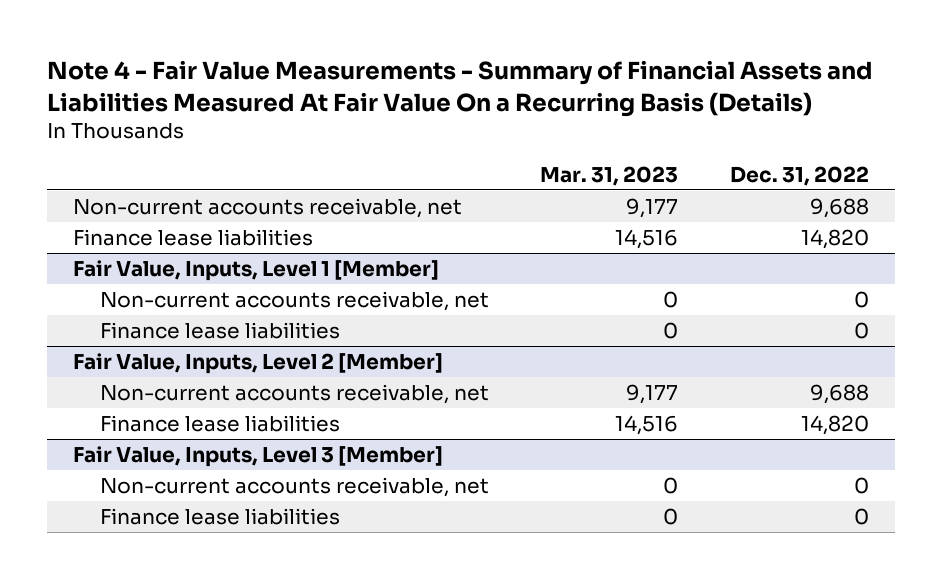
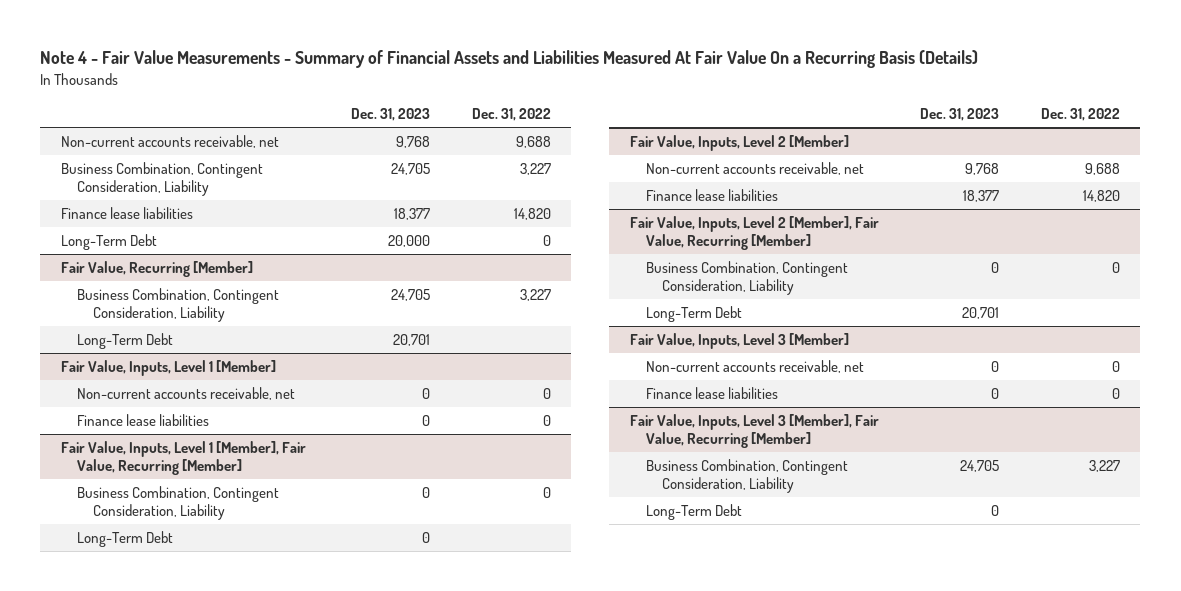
- | Mar. 31, 2023 | Dec. 31, 2022
+ | Dec. 31, 2023 | Dec. 31, 2022
+ Business Combination, Contingent Consideration, Liability | 24,705 | 3,227
+ Long-Term Debt | 20,000 | 0
+ Fair Value, Recurring [Member]
+ Business Combination, Contingent Consideration, Liability | 24,705 | 3,227
+ Long-Term Debt | 20,701 |
+ Fair Value, Inputs, Level 1 [Member], Fair Value, Recurring [Member]
+ Business Combination, Contingent Consideration, Liability | 0 | 0
+ Long-Term Debt | 0 |
+ Fair Value, Inputs, Level 2 [Member], Fair Value, Recurring [Member]
+ Business Combination, Contingent Consideration, Liability | 0 | 0
+ Long-Term Debt | 20,701 |
+ Fair Value, Inputs, Level 3 [Member], Fair Value, Recurring [Member]
+ Business Combination, Contingent Consideration, Liability | 24,705 | 3,227
+ Long-Term Debt | 0 |

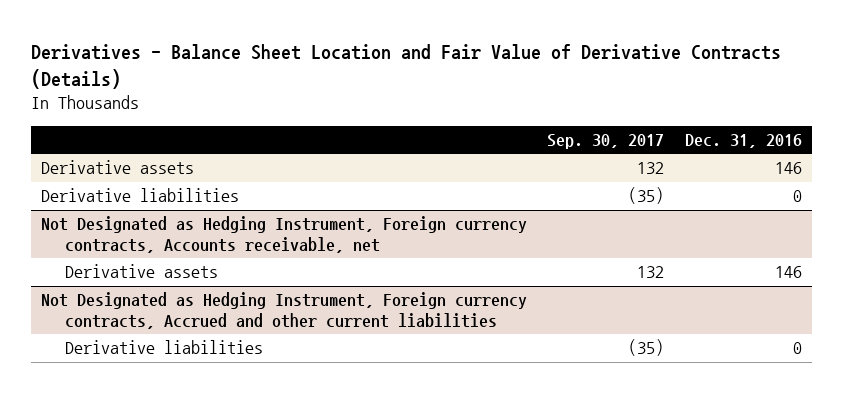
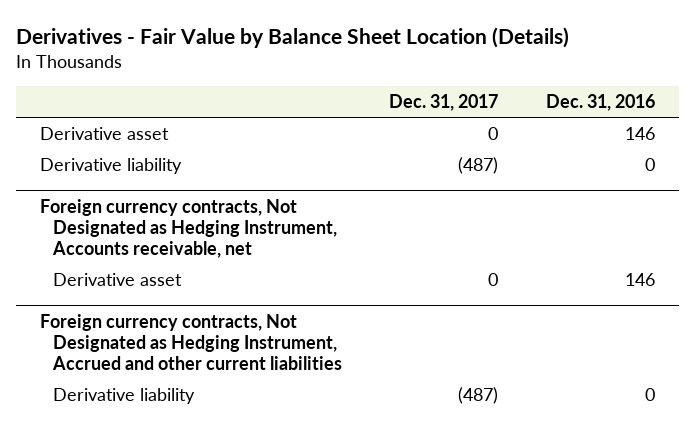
- Derivatives - Balance Sheet Location and Fair Value of Derivative Contracts (Details)
+ Derivatives - Fair Value by Balance Sheet Location (Details)
- | Sep. 30, 2017 | Dec. 31, 2016
+ | Dec. 31, 2017 | Dec. 31, 2016
- Derivative assets | 132 | 146
- Derivative liabilities | (35) | 0
- Not Designated as Hedging Instrument, Foreign currency contracts, Accounts receivable, net
- Derivative assets | 132 | 146
- Not Designated as Hedging Instrument, Foreign currency contracts, Accrued and other current liabilities
- Derivative liabilities | (35) | 0
+ Derivative asset | 0 | 146
+ Derivative liability | (487) | 0
+ Foreign currency contracts, Not Designated as Hedging Instrument, Accounts receivable, net
+ Derivative asset | 0 | 146
+ Foreign currency contracts, Not Designated as Hedging Instrument, Accrued and other current liabilities
+ Derivative liability | (487) | 0

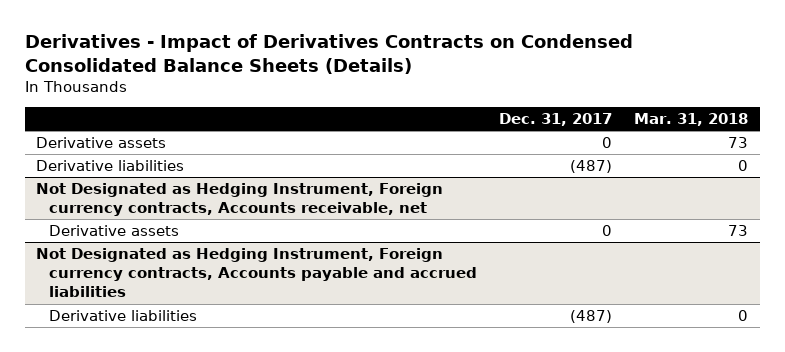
- Derivatives - Fair Value by Balance Sheet Location (Details)
+ Derivatives - Impact of Derivatives Contracts on Condensed Consolidated Balance Sheets (Details)
- | Dec. 31, 2017 | Dec. 31, 2016
+ | Dec. 31, 2017 | Mar. 31, 2018
- Derivative asset | 0 | 146
- Derivative liability | (487) | 0
- Foreign currency contracts, Not Designated as Hedging Instrument, Accounts receivable, net
- Derivative asset | 0 | 146
- Foreign currency contracts, Not Designated as Hedging Instrument, Accrued and other current liabilities
- Derivative liability | (487) | 0
+ Derivative assets | 0 | 73
+ Derivative liabilities | (487) | 0
+ Not Designated as Hedging Instrument, Foreign currency contracts, Accounts receivable, net
+ Derivative assets | 0 | 73
+ Not Designated as Hedging Instrument, Foreign currency contracts, Accounts payable and accrued liabilities
+ Derivative liabilities | (487) | 0

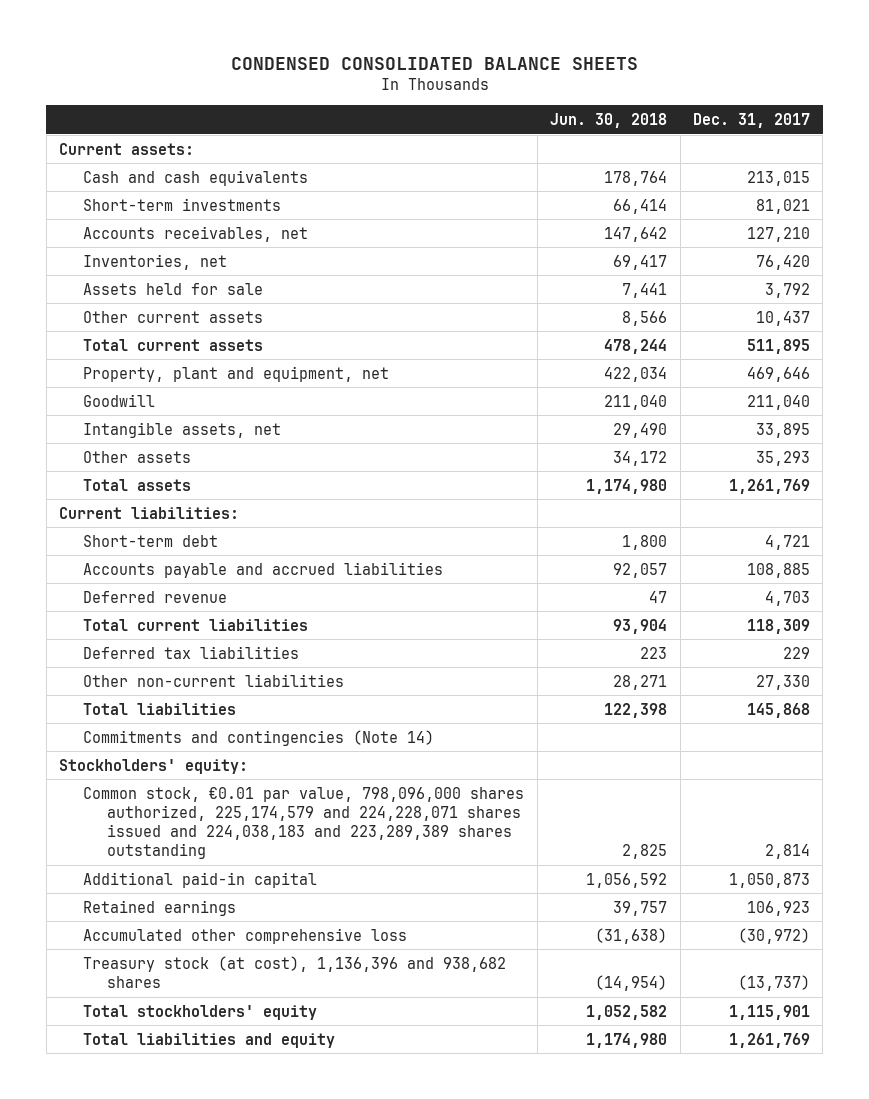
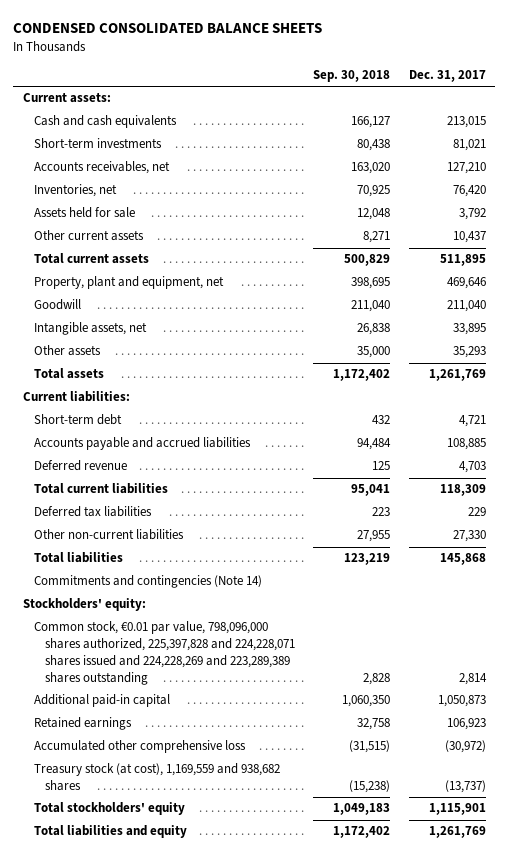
- | Jun. 30, 2018 | Dec. 31, 2017
+ | Sep. 30, 2018 | Dec. 31, 2017
- Common stock, €0.01 par value, 798,096,000 shares authorized, 225,174,579 and 224,228,071 shares issued and 224,038,183 and 223,289,389 shares outstanding | 2,825 | 2,814
+ Common stock, €0.01 par value, 798,096,000 shares authorized, 225,397,828 and 224,228,071 shares issued and 224,228,269 and 223,289,389 shares outstanding | 2,828 | 2,814
- Treasury stock (at cost), 1,136,396 and 938,682 shares | (14,954) | (13,737)
+ Treasury stock (at cost), 1,169,559 and 938,682 shares | (15,238) | (13,737)

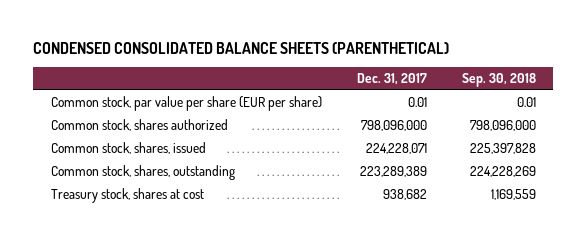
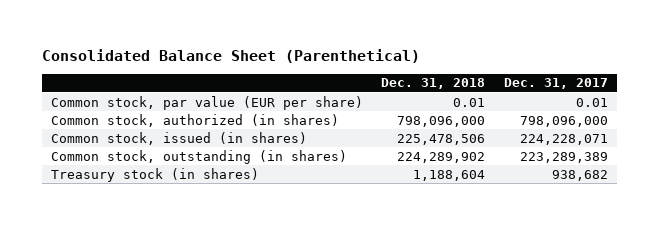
- CONDENSED CONSOLIDATED BALANCE SHEETS (PARENTHETICAL)
+ Consolidated Balance Sheet (Parenthetical)
- | Dec. 31, 2017 | Sep. 30, 2018
+ | Dec. 31, 2018 | Dec. 31, 2017
- Common stock, par value per share (EUR per share) | 0.01 | 0.01
- Common stock, shares authorized | 798,096,000 | 798,096,000
- Common stock, shares, issued | 224,228,071 | 225,397,828
- Common stock, shares, outstanding | 223,289,389 | 224,228,269
- Treasury stock, shares at cost | 938,682 | 1,169,559
+ Common stock, par value (EUR per share) | 0.01 | 0.01
+ Common stock, authorized (in shares) | 798,096,000 | 798,096,000
+ Common stock, issued (in shares) | 225,478,506 | 224,228,071
+ Common stock, outstanding (in shares) | 224,289,902 | 223,289,389
+ Treasury stock (in shares) | 1,188,604 | 938,682

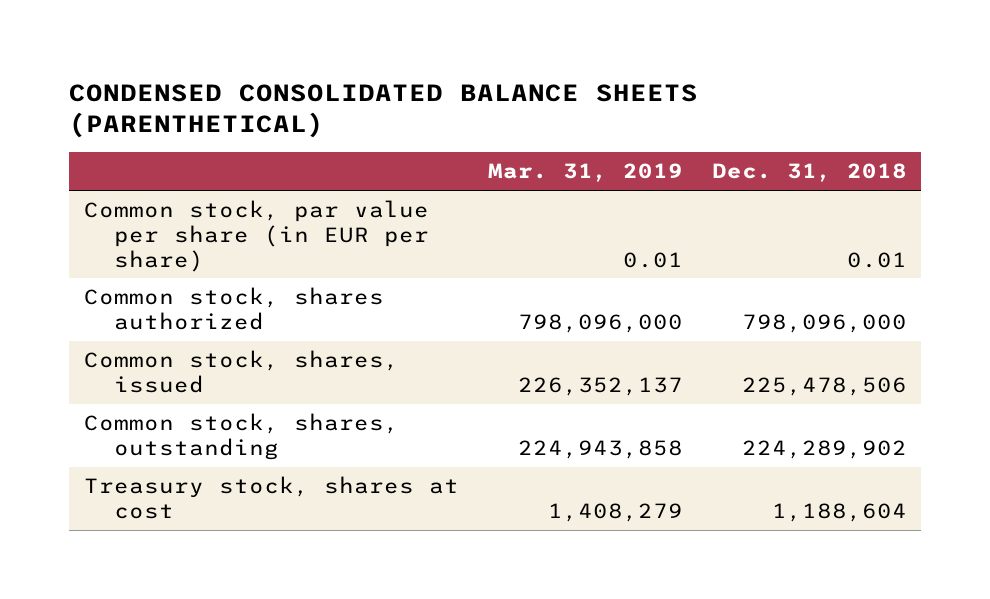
- Consolidated Balance Sheet (Parenthetical)
+ CONDENSED CONSOLIDATED BALANCE SHEETS (PARENTHETICAL)
- | Dec. 31, 2018 | Dec. 31, 2017
+ | Mar. 31, 2019 | Dec. 31, 2018
- Common stock, par value (EUR per share) | 0.01 | 0.01
- Common stock, authorized (in shares) | 798,096,000 | 798,096,000
- Common stock, issued (in shares) | 225,478,506 | 224,228,071
- Common stock, outstanding (in shares) | 224,289,902 | 223,289,389
- Treasury stock (in shares) | 1,188,604 | 938,682
+ Common stock, par value per share (in EUR per share) | 0.01 | 0.01
+ Common stock, shares authorized | 798,096,000 | 798,096,000
+ Common stock, shares, issued | 226,352,137 | 225,478,506
+ Common stock, shares, outstanding | 224,943,858 | 224,289,902
+ Treasury stock, shares at cost | 1,408,279 | 1,188,604

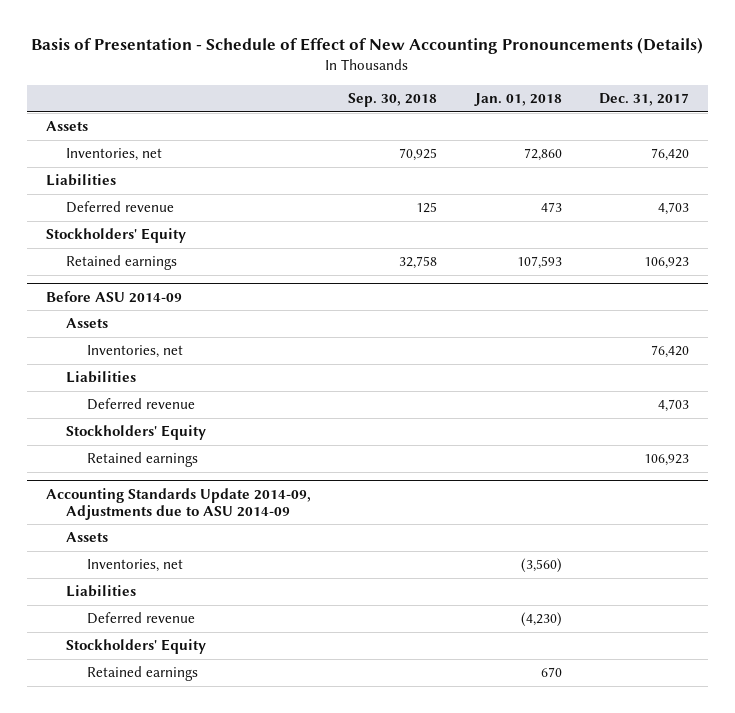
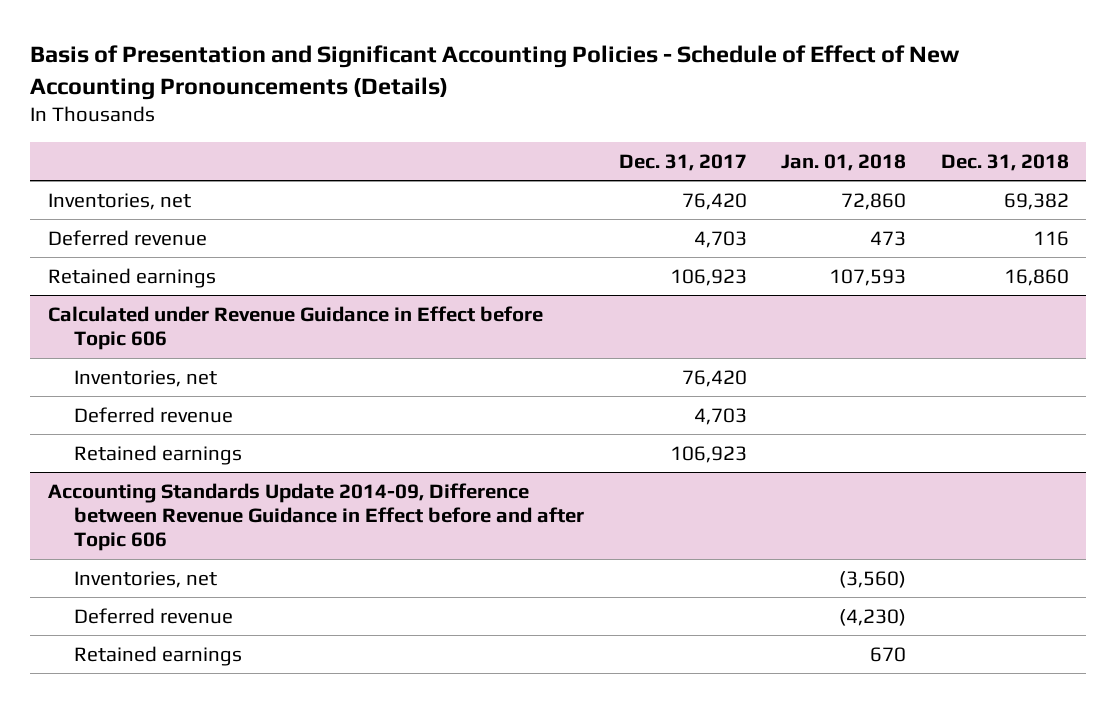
- Basis of Presentation - Schedule of Effect of New Accounting Pronouncements (Details)
+ Basis of Presentation and Significant Accounting Policies - Schedule of Effect of New Accounting Pronouncements (Details)
- | Sep. 30, 2018 | Jan. 01, 2018 | Dec. 31, 2017
+ | Dec. 31, 2017 | Jan. 01, 2018 | Dec. 31, 2018
- Assets
- Liabilities
- Stockholders' Equity
- Before ASU 2014-09
- Assets
+ Calculated under Revenue Guidance in Effect before Topic 606
- Liabilities
- Stockholders' Equity
- Accounting Standards Update 2014-09, Adjustments due to ASU 2014-09
- Assets
+ Accounting Standards Update 2014-09, Difference between Revenue Guidance in Effect before and after Topic 606
- Liabilities
- Stockholders' Equity

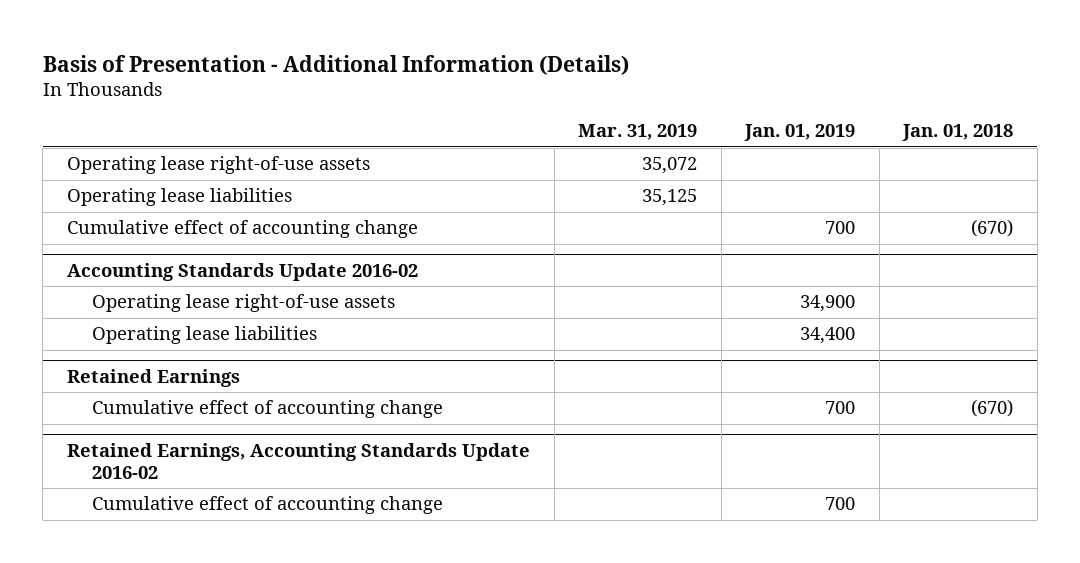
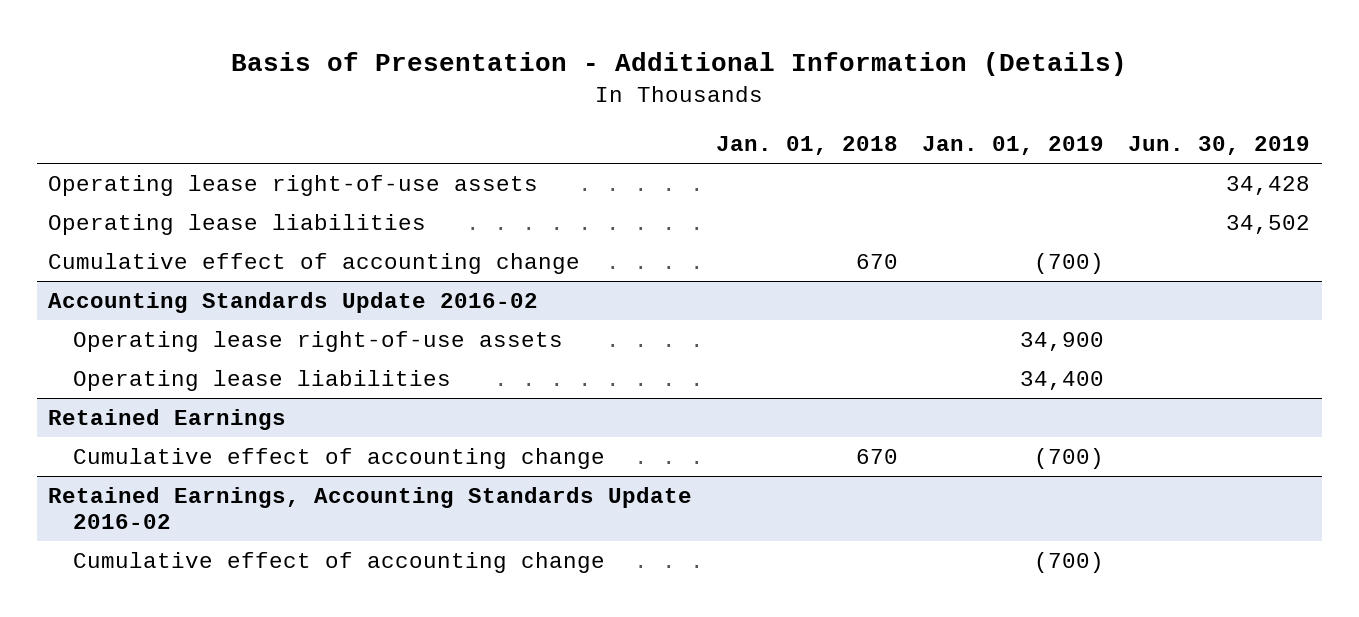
- | Mar. 31, 2019 | Jan. 01, 2019 | Jan. 01, 2018
+ | Jan. 01, 2018 | Jan. 01, 2019 | Jun. 30, 2019
- Cumulative effect of accounting change | | 700 | (670)
+ Cumulative effect of accounting change | 670 | (700) |
@ Retained Earnings
- Cumulative effect of accounting change | | 700 | (670)
+ Cumulative effect of accounting change | 670 | (700) |
@ Retained Earnings, Accounting Standards Update 2016-02
- Cumulative effect of accounting change | | 700 |
+ Cumulative effect of accounting change | | (700) |

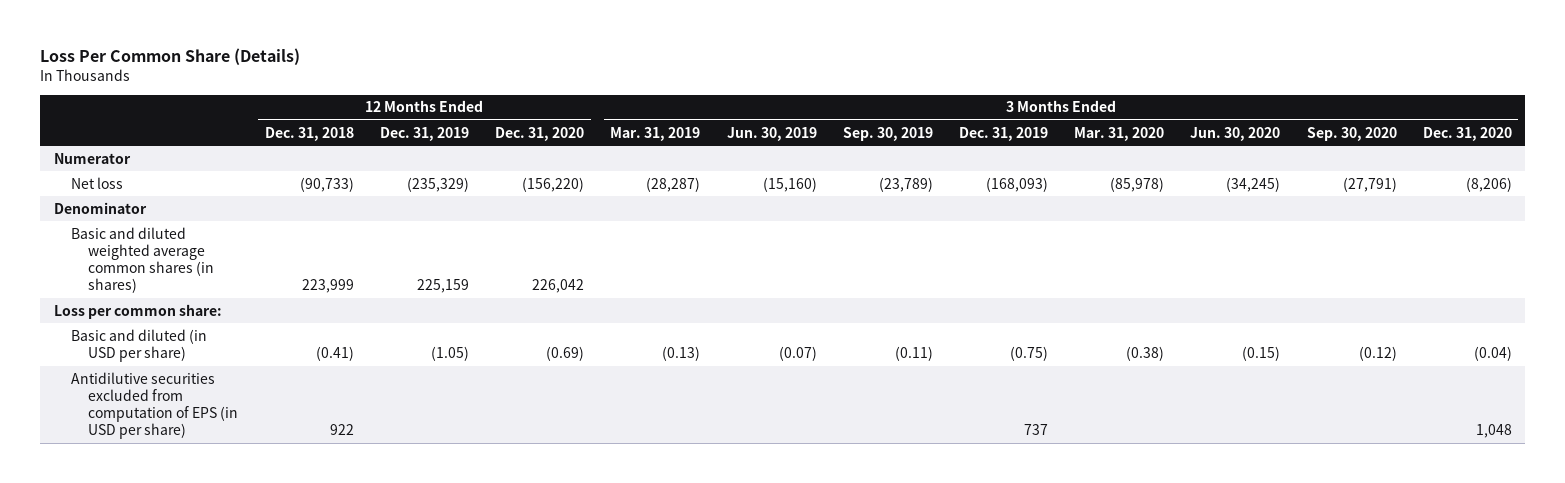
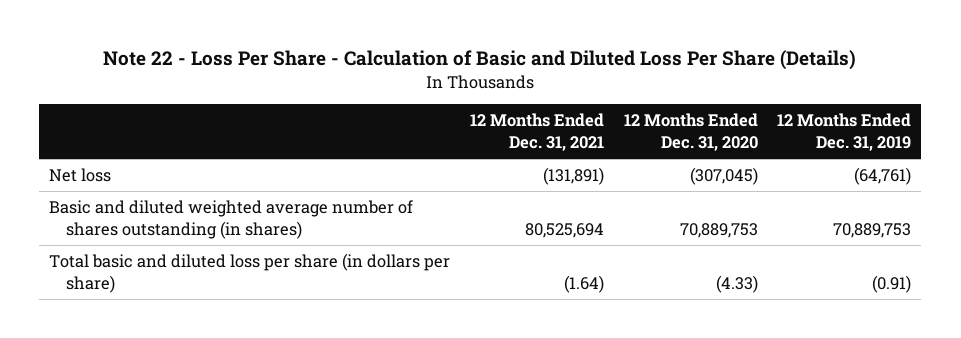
- Loss Per Common Share (Details)
+ Note 22 - Loss Per Share - Calculation of Basic and Diluted Loss Per Share (Details)
- | 12 Months Ended Dec. 31, 2018 | 12 Months Ended Dec. 31, 2019 | 12 Months Ended Dec. 31, 2020 | 3 Months Ended Mar. 31, 2019 | 3 Months Ended Jun. 30, 2019 | 3 Months Ended Sep. 30, 2019 | 3 Months Ended Dec. 31, 2019 | 3 Months Ended Mar. 31, 2020 | 3 Months Ended Jun. 30, 2020 | 3 Months Ended Sep. 30, 2020 | 3 Months Ended Dec. 31, 2020
+ | 12 Months Ended Dec. 31, 2021 | 12 Months Ended Dec. 31, 2020 | 12 Months Ended Dec. 31, 2019
- Numerator
- Net loss | (90,733) | (235,329) | (156,220) | (28,287) | (15,160) | (23,789) | (168,093) | (85,978) | (34,245) | (27,791) | (8,206)
- Denominator
- Basic and diluted weighted average common shares (in shares) | 223,999 | 225,159 | 226,042 | | | | | | | |
- Loss per common share:
- Basic and diluted (in USD per share) | (0.41) | (1.05) | (0.69) | (0.13) | (0.07) | (0.11) | (0.75) | (0.38) | (0.15) | (0.12) | (0.04)
- Antidilutive securities excluded from computation of EPS (in USD per share) | 922 | | | | | | 737 | | | | 1,048
+ Net loss | (131,891) | (307,045) | (64,761)
+ Basic and diluted weighted average number of shares outstanding (in shares) | 80,525,694 | 70,889,753 | 70,889,753
+ Total basic and diluted loss per share (in dollars per share) | (1.64) | (4.33) | (0.91)

